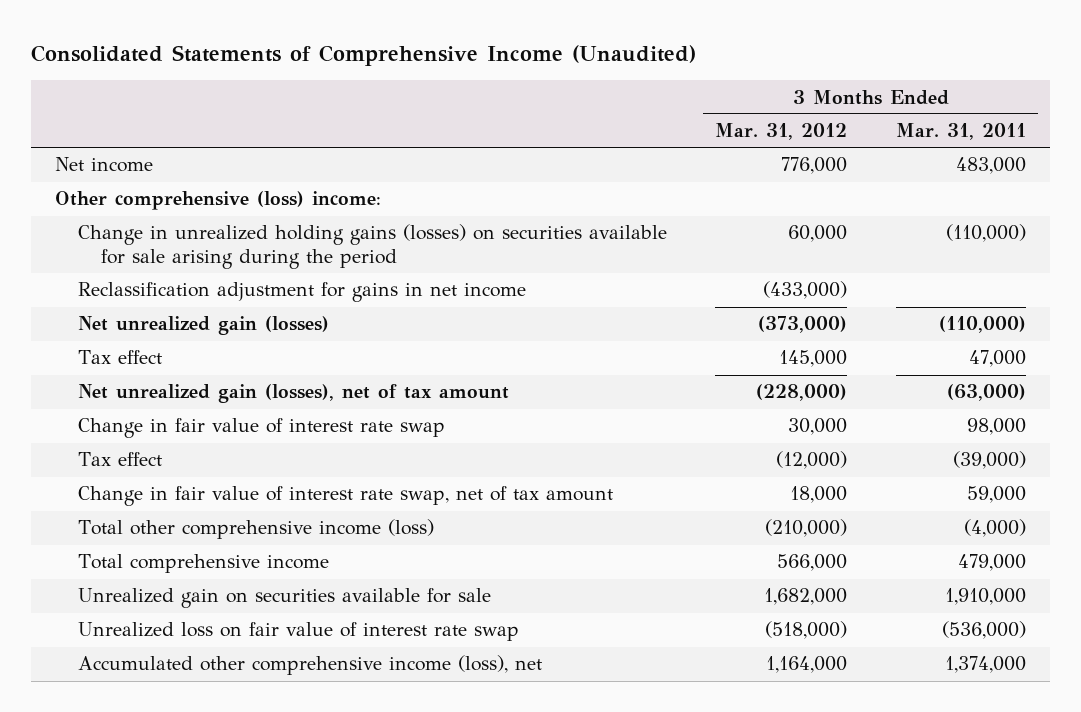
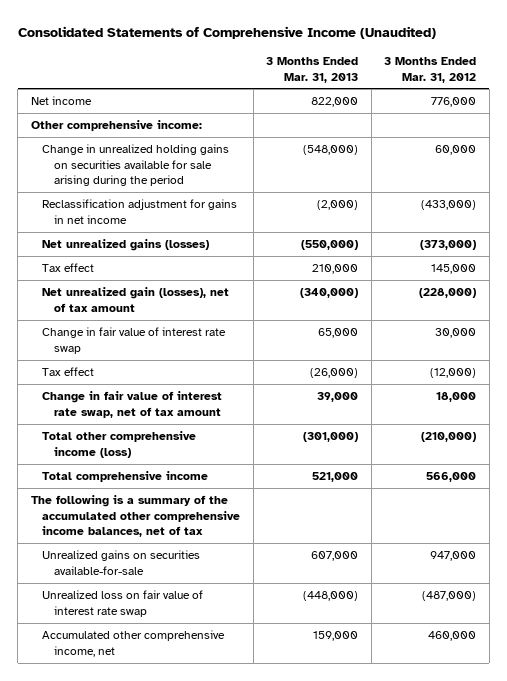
- | 3 Months Ended Mar. 31, 2012 | 3 Months Ended Mar. 31, 2011
+ | 3 Months Ended Mar. 31, 2013 | 3 Months Ended Mar. 31, 2012
- Other comprehensive (loss) income:
- Change in unrealized holding gains (losses) on securities available for sale arising during the period | 60,000 | (110,000)
+ Other comprehensive income:
+ Change in unrealized holding gains on securities available for sale arising during the period | (548,000) | 60,000
- Net unrealized gain (losses) | (373,000) | (110,000)
+ Net unrealized gains (losses) | (550,000) | (373,000)
- Unrealized gain on securities available for sale | 1,682,000 | 1,910,000
- Unrealized loss on fair value of interest rate swap | (518,000) | (536,000)
- Accumulated other comprehensive income (loss), net | 1,164,000 | 1,374,000
+ The following is a summary of the accumulated other comprehensive income balances, net of tax
+ Unrealized gains on securities available-for-sale | 607,000 | 947,000
+ Unrealized loss on fair value of interest rate swap | (448,000) | (487,000)
+ Accumulated other comprehensive income, net | 159,000 | 460,000

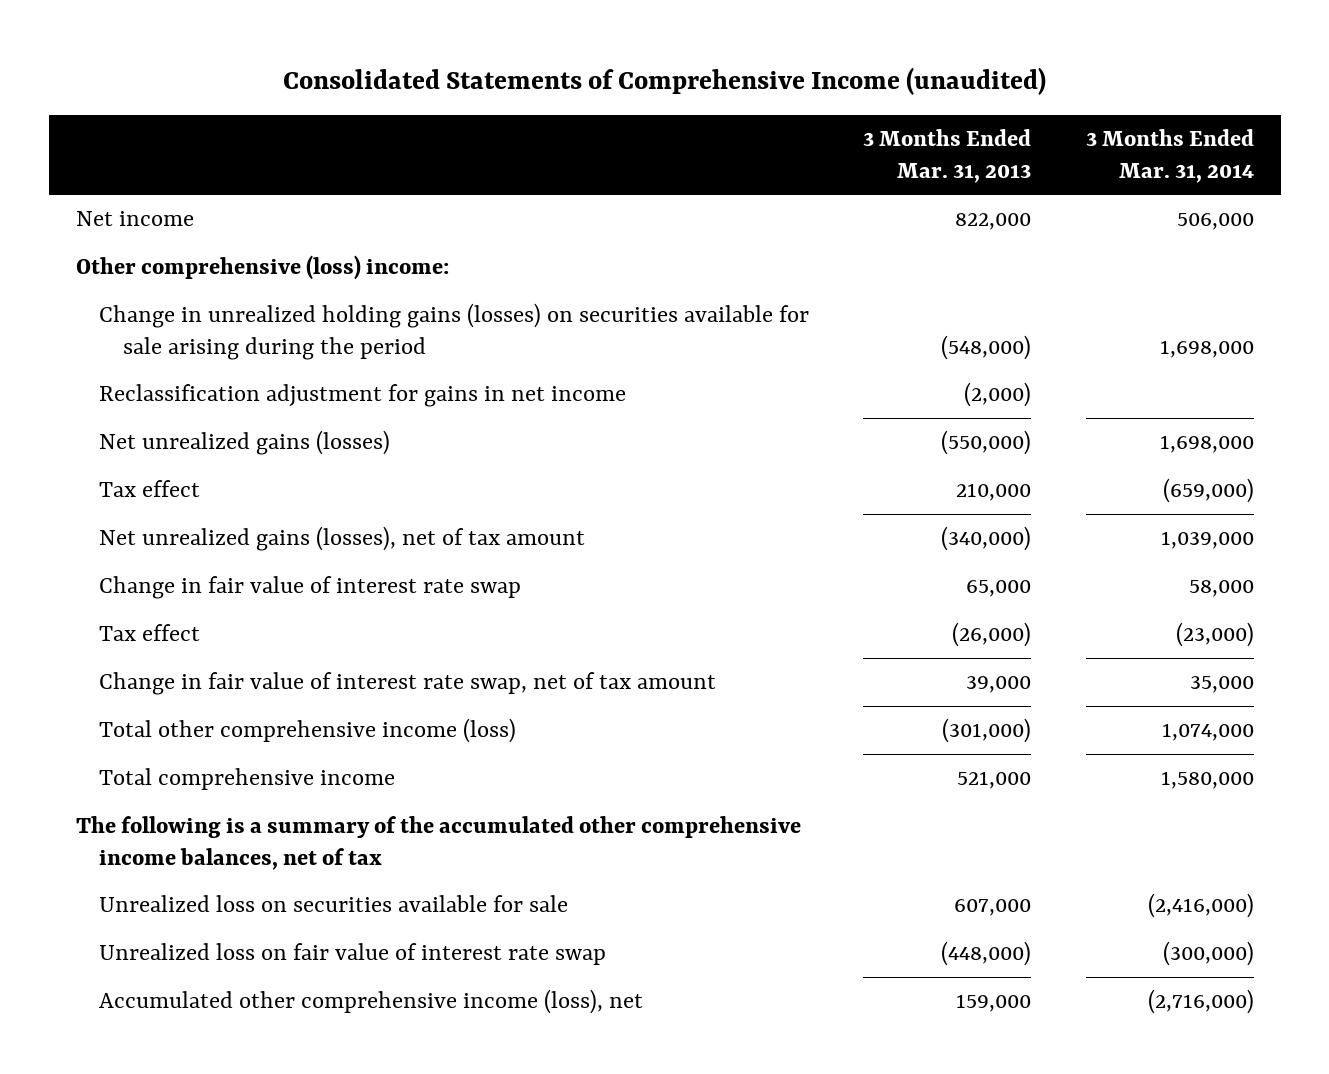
- Consolidated Statements of Comprehensive Income (Unaudited)
+ Consolidated Statements of Comprehensive Income (unaudited)
- | 3 Months Ended Mar. 31, 2013 | 3 Months Ended Mar. 31, 2012
+ | 3 Months Ended Mar. 31, 2013 | 3 Months Ended Mar. 31, 2014
- Other comprehensive income:
- Change in unrealized holding gains on securities available for sale arising during the period | (548,000) | 60,000
+ Other comprehensive (loss) income:
+ Change in unrealized holding gains (losses) on securities available for sale arising during the period | (548,000) | 1,698,000
- Net unrealized gain (losses), net of tax amount | (340,000) | (228,000)
+ Net unrealized gains (losses), net of tax amount | (340,000) | 1,039,000
- Unrealized gains on securities available-for-sale | 607,000 | 947,000
+ Unrealized loss on securities available for sale | 607,000 | (2,416,000)
- Accumulated other comprehensive income, net | 159,000 | 460,000
+ Accumulated other comprehensive income (loss), net | 159,000 | (2,716,000)

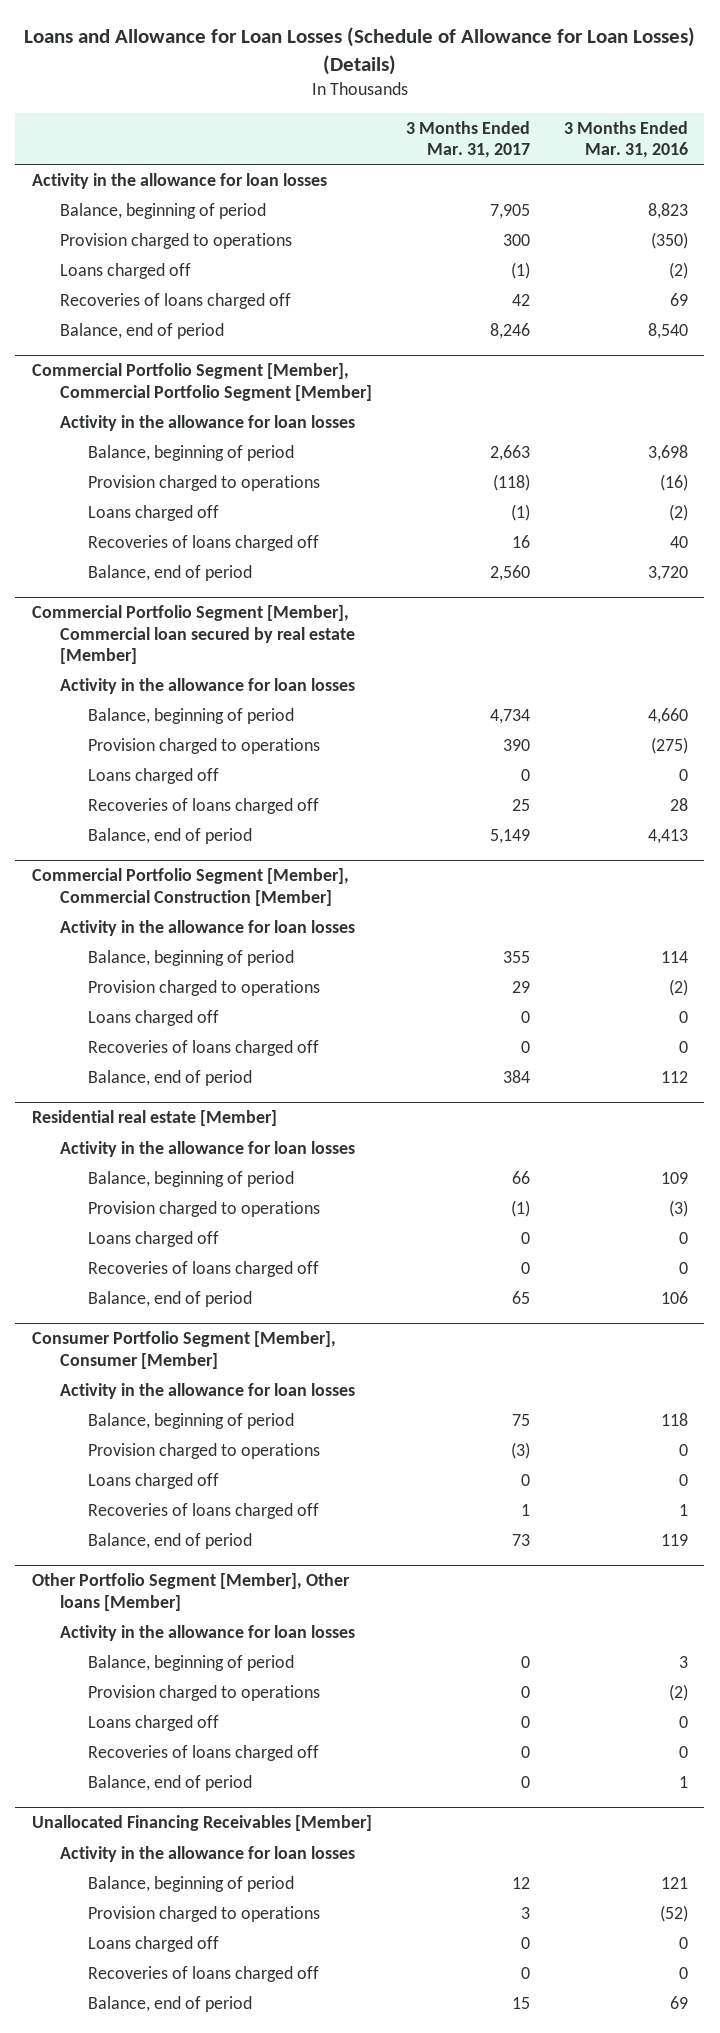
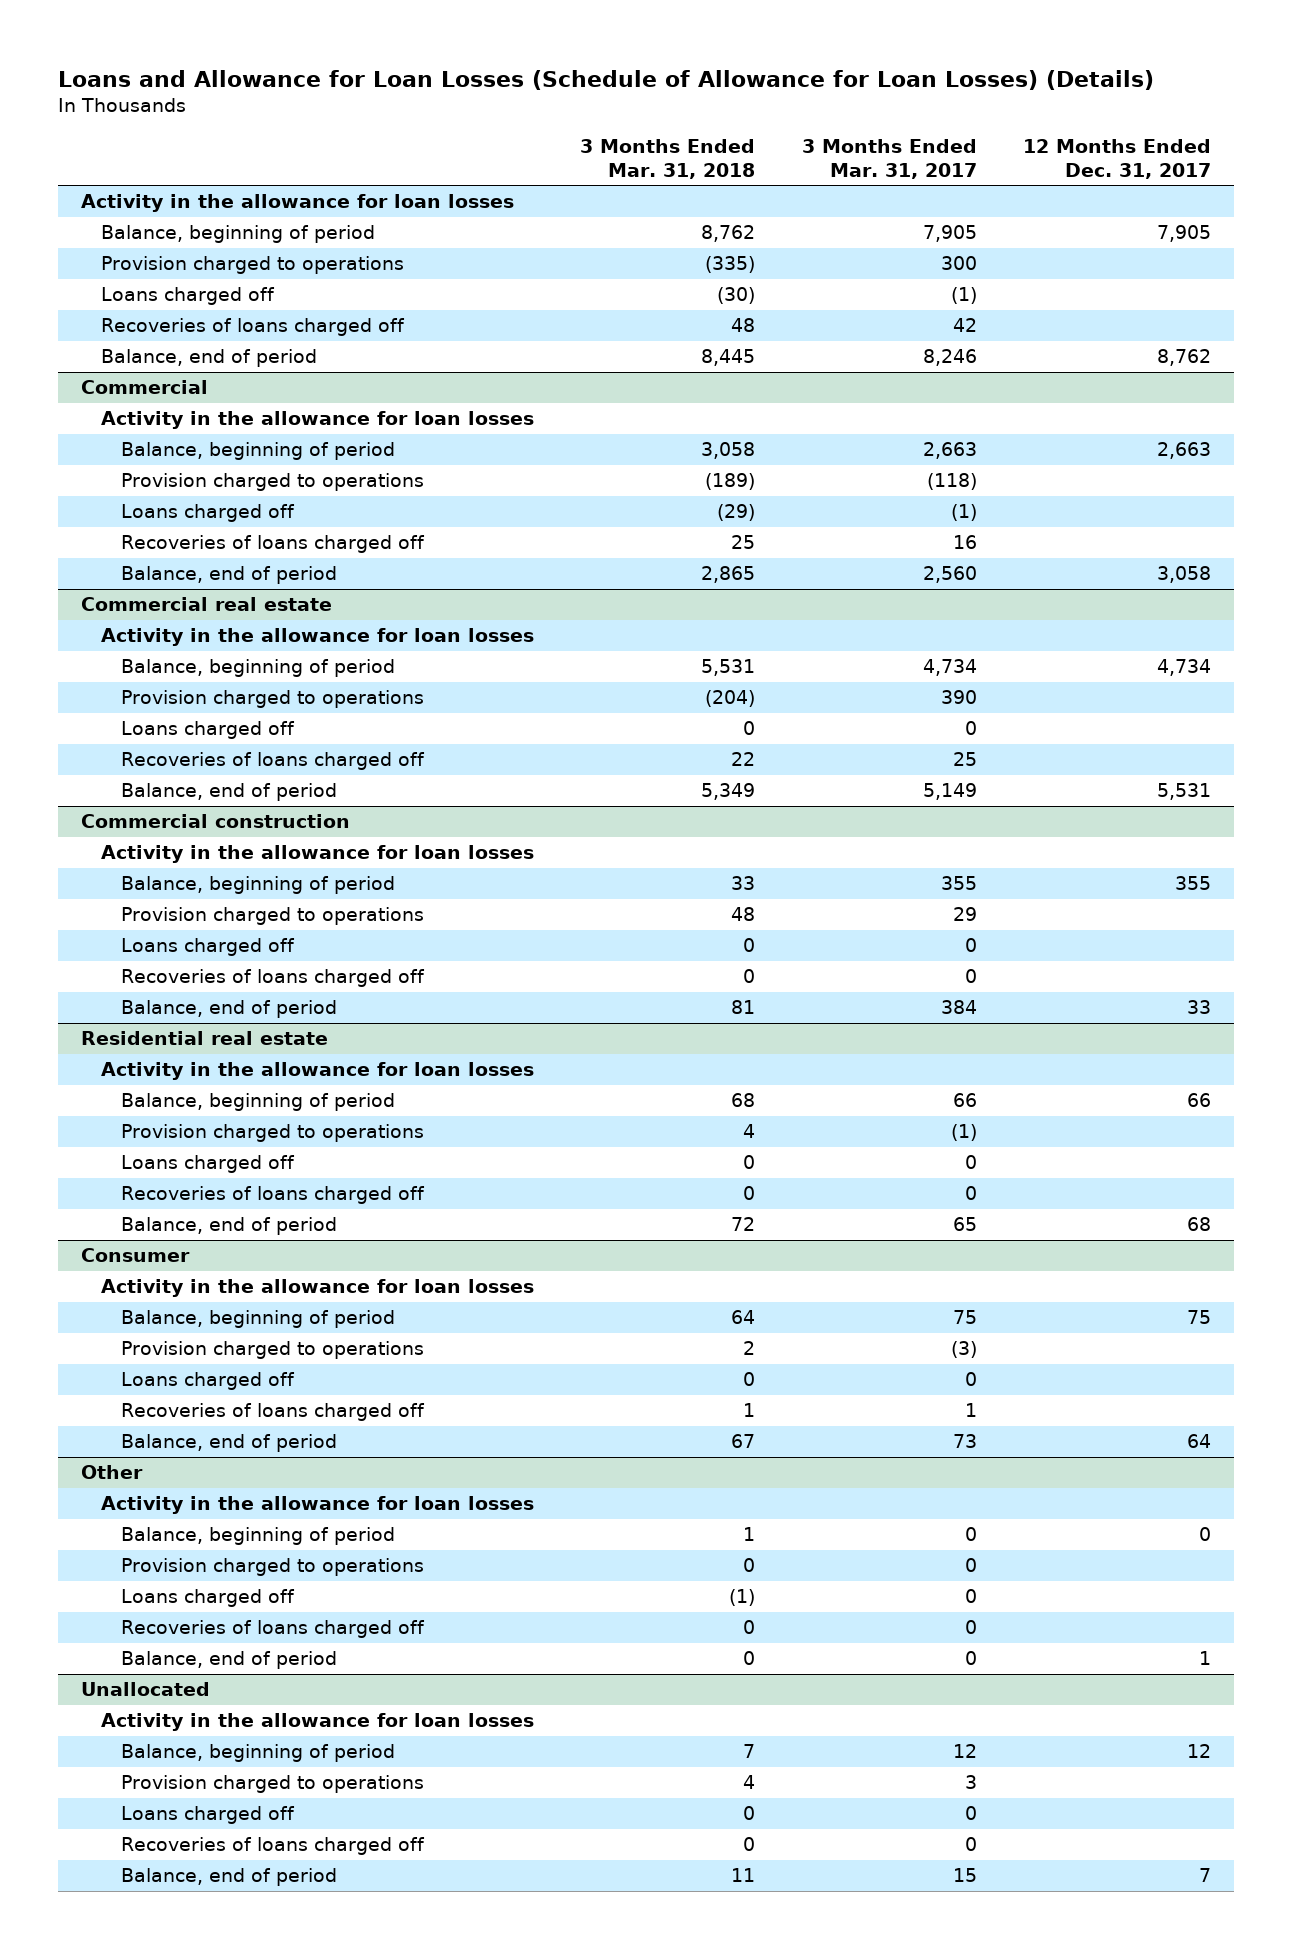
- | 3 Months Ended Mar. 31, 2017 | 3 Months Ended Mar. 31, 2016
+ | 3 Months Ended Mar. 31, 2018 | 3 Months Ended Mar. 31, 2017 | 12 Months Ended Dec. 31, 2017
- Commercial Portfolio Segment [Member], Commercial Portfolio Segment [Member]
+ Commercial
- Commercial Portfolio Segment [Member], Commercial loan secured by real estate [Member]
+ Commercial real estate
- Commercial Portfolio Segment [Member], Commercial Construction [Member]
+ Commercial construction
- Residential real estate [Member]
+ Residential real estate
- Consumer Portfolio Segment [Member], Consumer [Member]
+ Consumer
- Other Portfolio Segment [Member], Other loans [Member]
+ Other
- Unallocated Financing Receivables [Member]
+ Unallocated

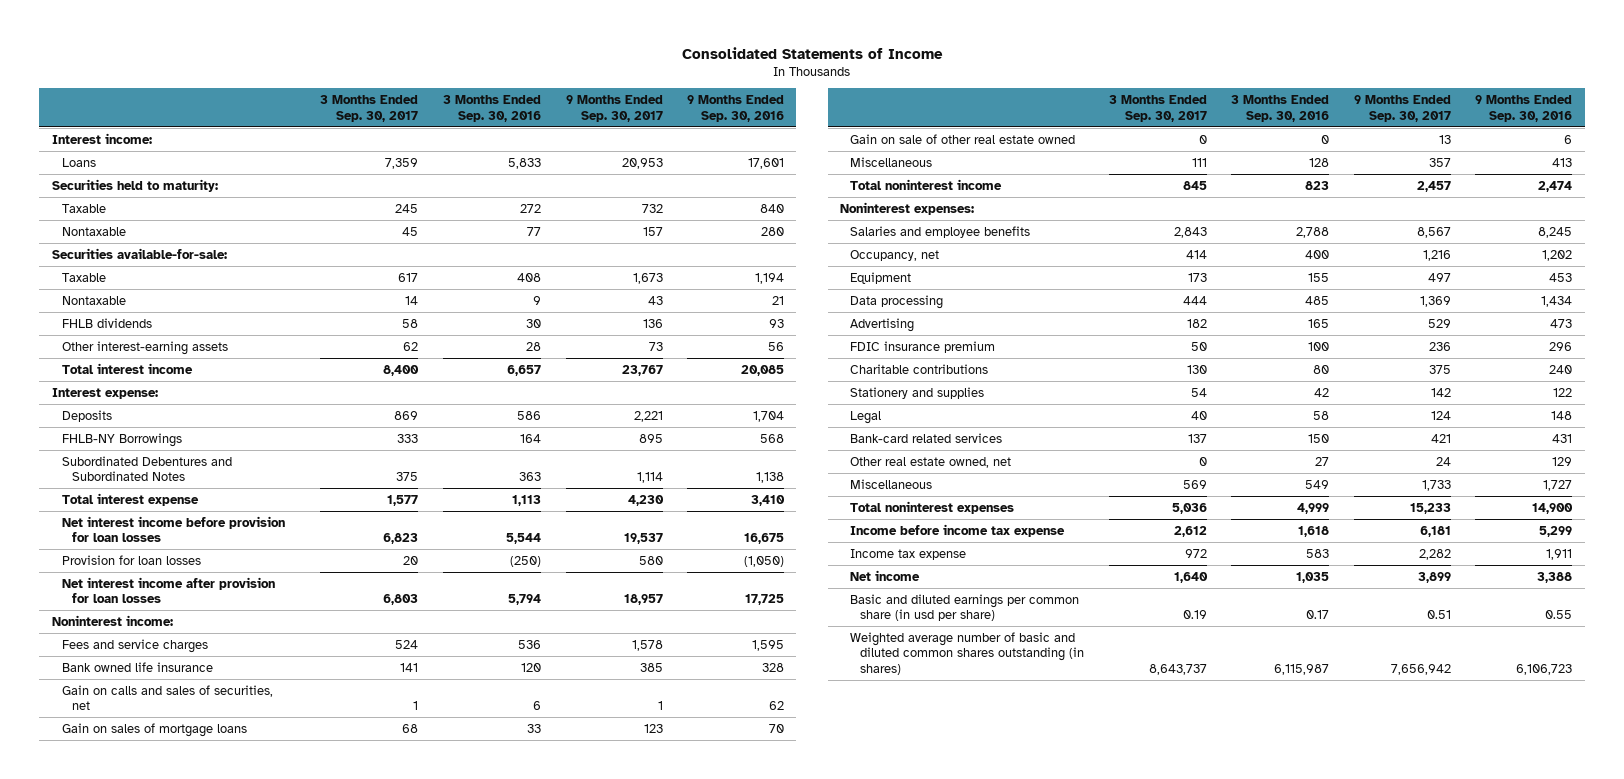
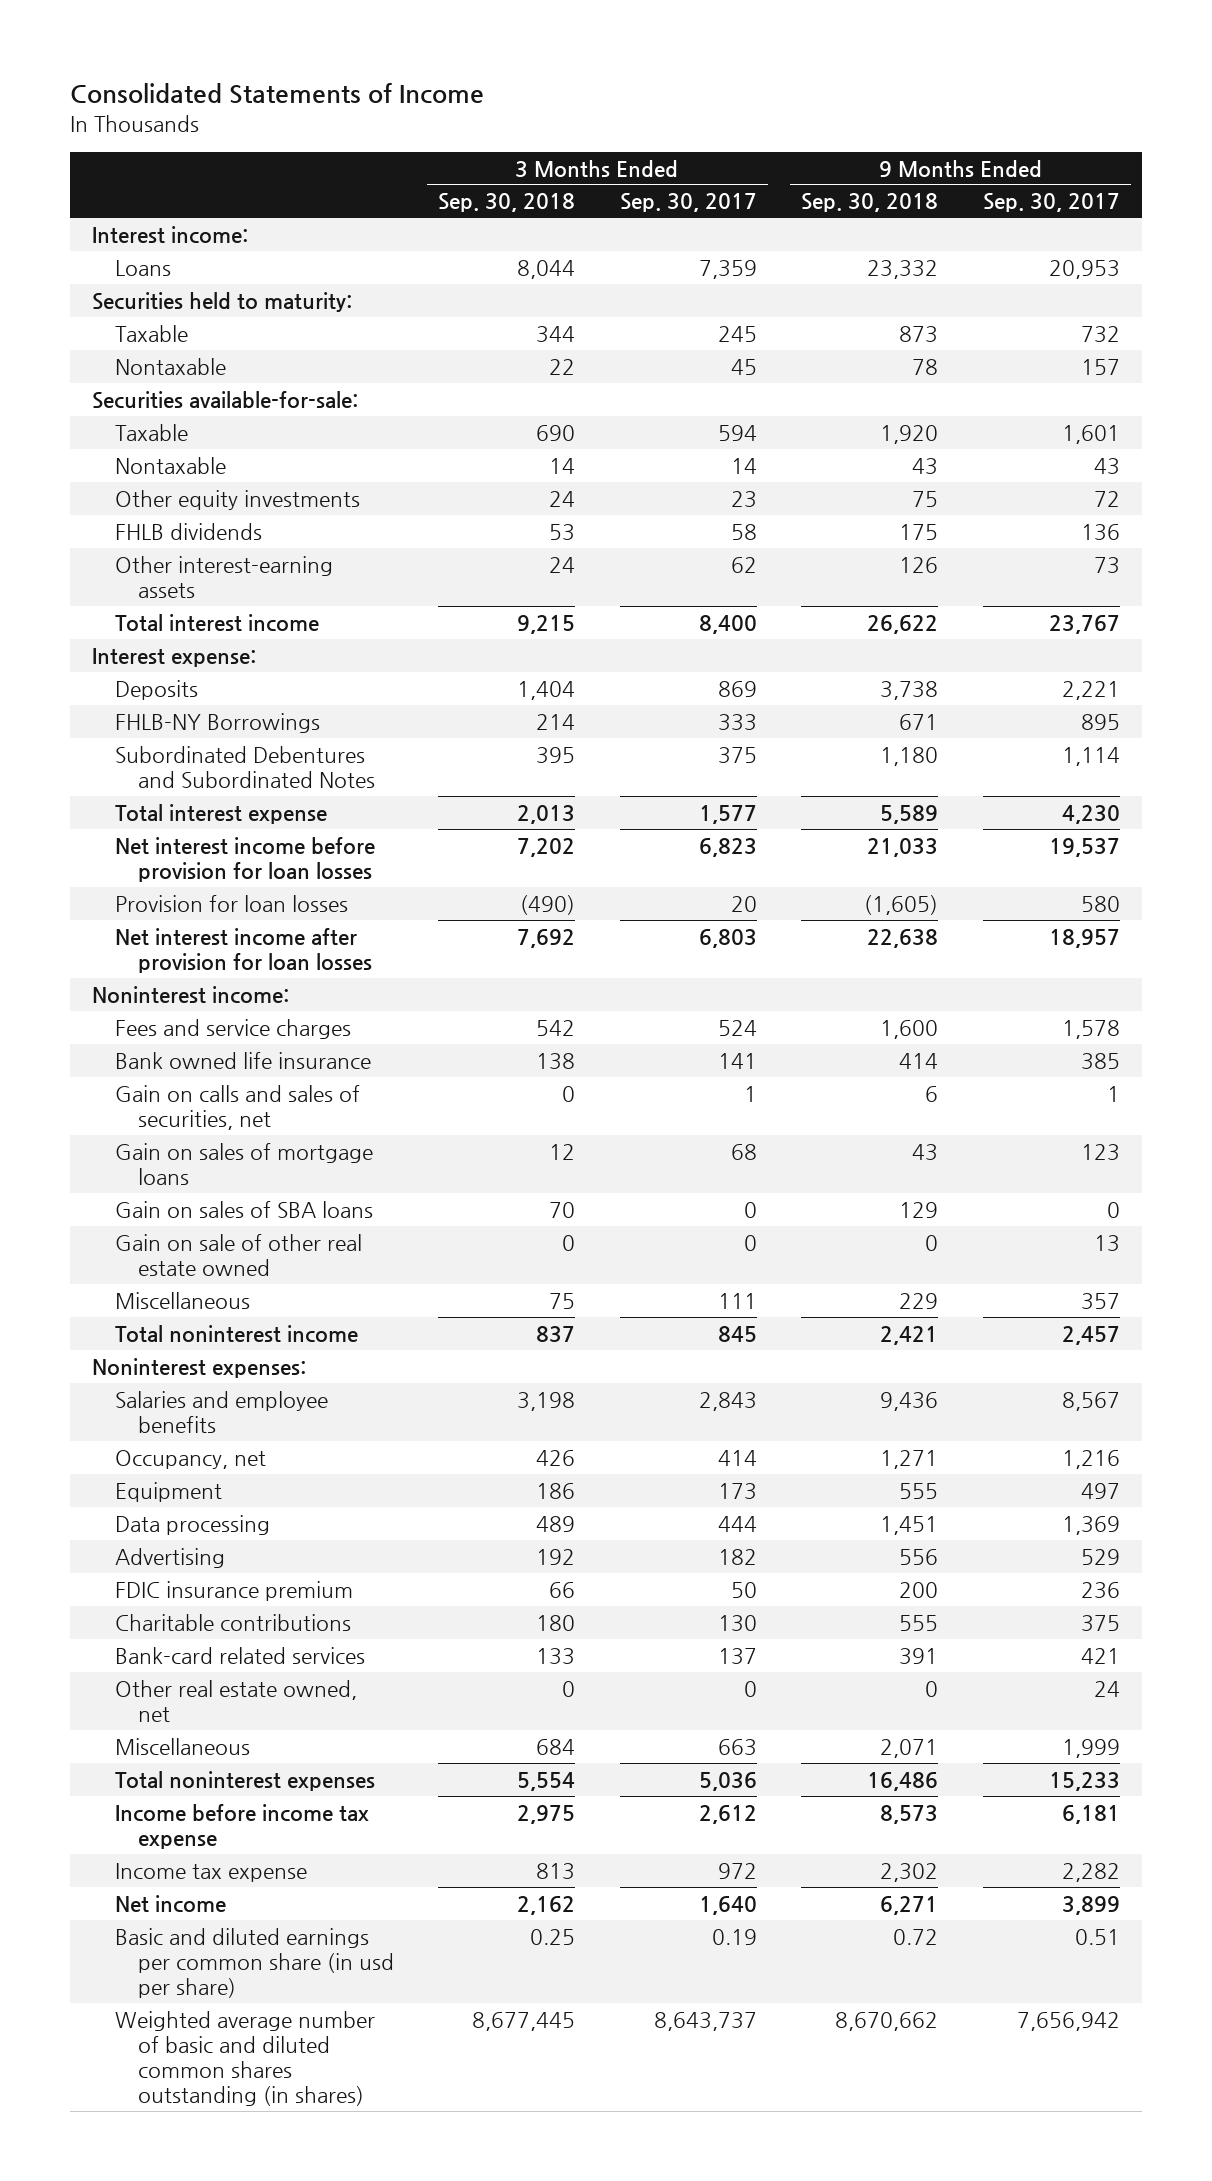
- | 3 Months Ended Sep. 30, 2017 | 3 Months Ended Sep. 30, 2016 | 9 Months Ended Sep. 30, 2017 | 9 Months Ended Sep. 30, 2016
+ | 3 Months Ended Sep. 30, 2018 | 3 Months Ended Sep. 30, 2017 | 9 Months Ended Sep. 30, 2018 | 9 Months Ended Sep. 30, 2017
- Taxable | 617 | 408 | 1,673 | 1,194
+ Taxable | 690 | 594 | 1,920 | 1,601
+ Other equity investments | 24 | 23 | 75 | 72
+ Gain on sales of SBA loans | 70 | 0 | 129 | 0
- Stationery and supplies | 54 | 42 | 142 | 122
- Legal | 40 | 58 | 124 | 148
- Miscellaneous | 569 | 549 | 1,733 | 1,727
+ Miscellaneous | 684 | 663 | 2,071 | 1,999

